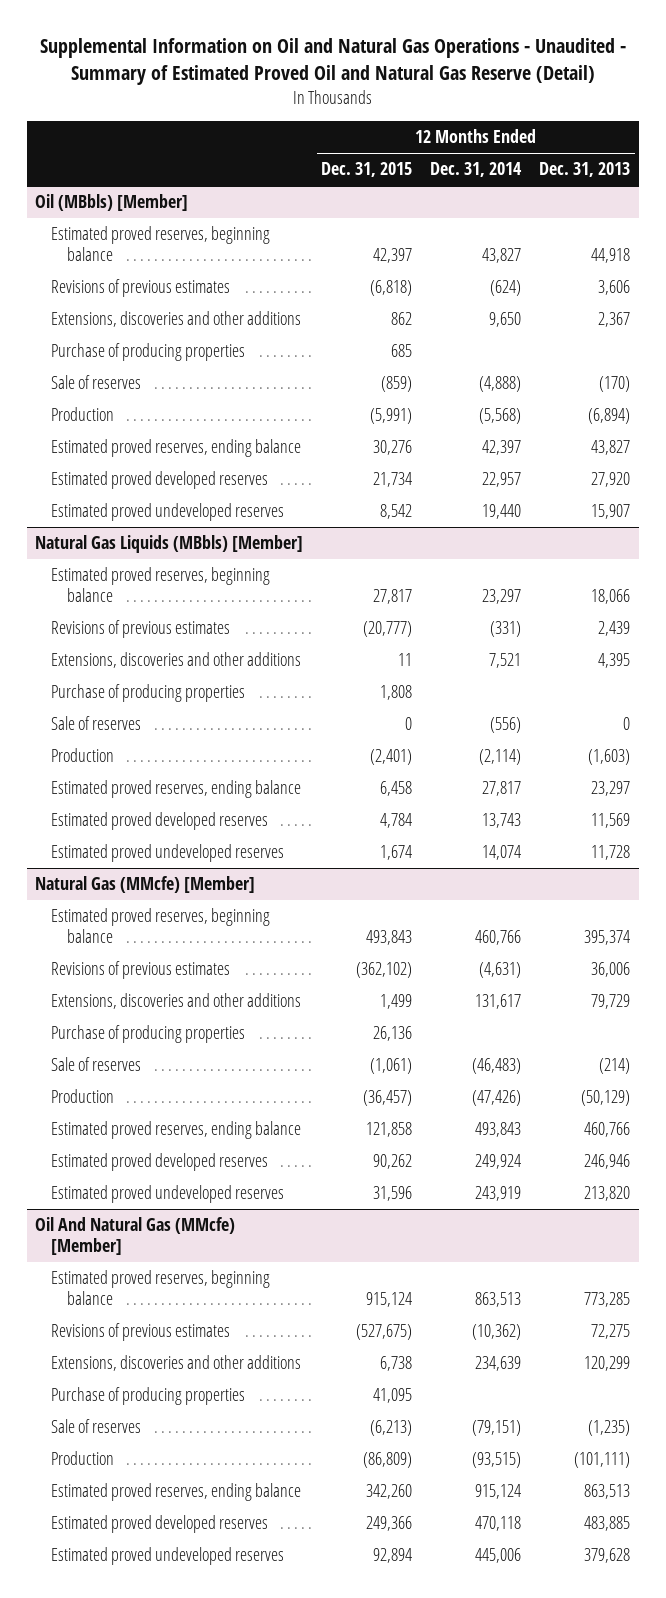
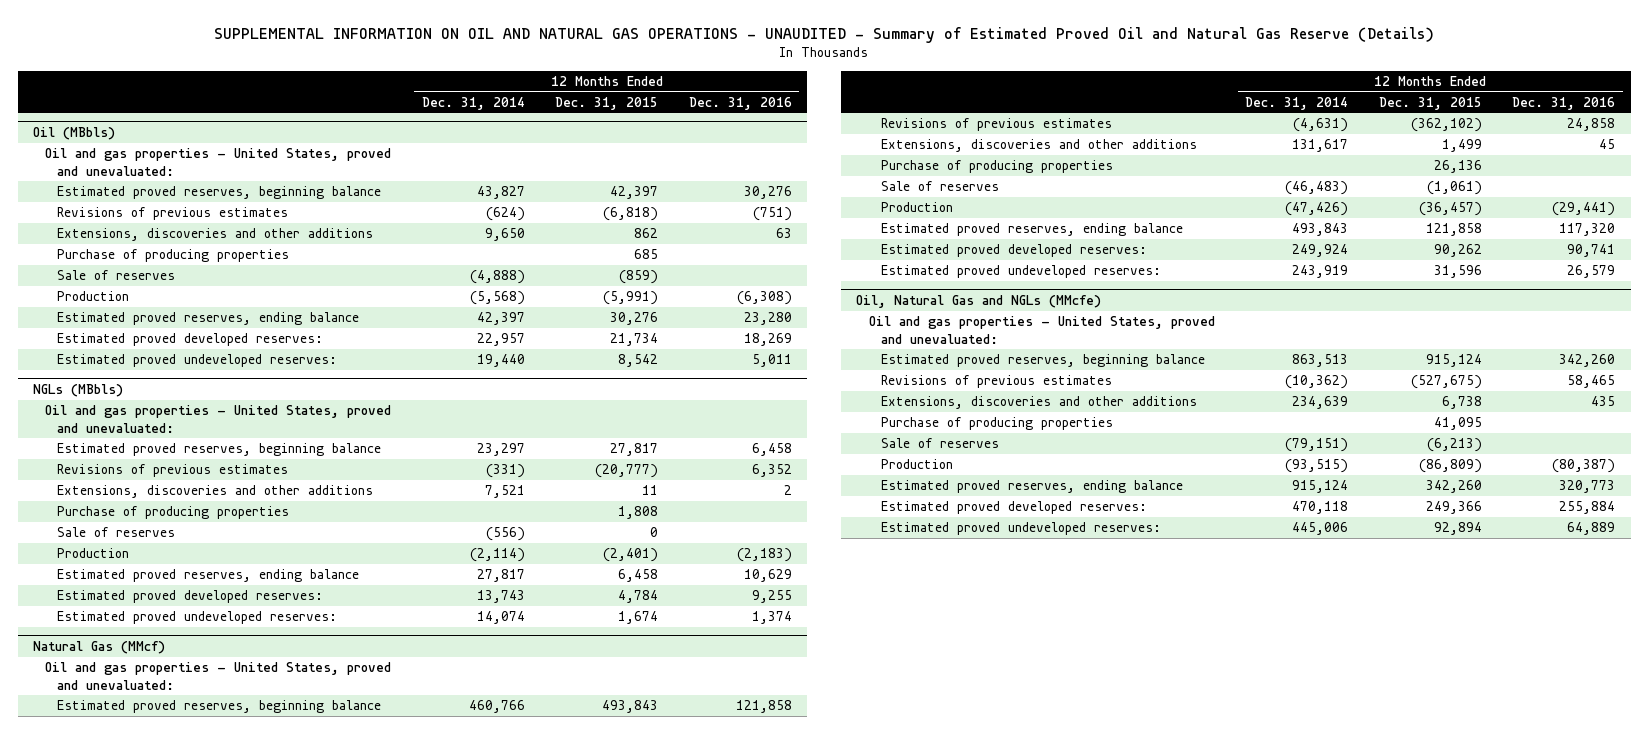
- Supplemental Information on Oil and Natural Gas Operations - Unaudited - Summary of Estimated Proved Oil and Natural Gas Reserve (Detail)
+ SUPPLEMENTAL INFORMATION ON OIL AND NATURAL GAS OPERATIONS - UNAUDITED - Summary of Estimated Proved Oil and Natural Gas Reserve (Details)
- | 12 Months Ended Dec. 31, 2015 | 12 Months Ended Dec. 31, 2014 | 12 Months Ended Dec. 31, 2013
+ | 12 Months Ended Dec. 31, 2014 | 12 Months Ended Dec. 31, 2015 | 12 Months Ended Dec. 31, 2016
- Oil (MBbls) [Member]
+ Oil (MBbls)
+ Oil and gas properties - United States, proved and unevaluated:
- Estimated proved developed reserves | 21,734 | 22,957 | 27,920
- Estimated proved undeveloped reserves | 8,542 | 19,440 | 15,907
- Natural Gas Liquids (MBbls) [Member]
+ Estimated proved developed reserves: | 22,957 | 21,734 | 18,269
+ Estimated proved undeveloped reserves: | 19,440 | 8,542 | 5,011
+ NGLs (MBbls)
+ Oil and gas properties - United States, proved and unevaluated:
- Estimated proved developed reserves | 4,784 | 13,743 | 11,569
- Estimated proved undeveloped reserves | 1,674 | 14,074 | 11,728
- Natural Gas (MMcfe) [Member]
+ Estimated proved developed reserves: | 13,743 | 4,784 | 9,255
+ Estimated proved undeveloped reserves: | 14,074 | 1,674 | 1,374
+ Natural Gas (MMcf)
+ Oil and gas properties - United States, proved and unevaluated:
- Estimated proved developed reserves | 90,262 | 249,924 | 246,946
- Estimated proved undeveloped reserves | 31,596 | 243,919 | 213,820
- Oil And Natural Gas (MMcfe) [Member]
+ Estimated proved developed reserves: | 249,924 | 90,262 | 90,741
+ Estimated proved undeveloped reserves: | 243,919 | 31,596 | 26,579
+ Oil, Natural Gas and NGLs (MMcfe)
+ Oil and gas properties - United States, proved and unevaluated:
- Estimated proved developed reserves | 249,366 | 470,118 | 483,885
- Estimated proved undeveloped reserves | 92,894 | 445,006 | 379,628
+ Estimated proved developed reserves: | 470,118 | 249,366 | 255,884
+ Estimated proved undeveloped reserves: | 445,006 | 92,894 | 64,889

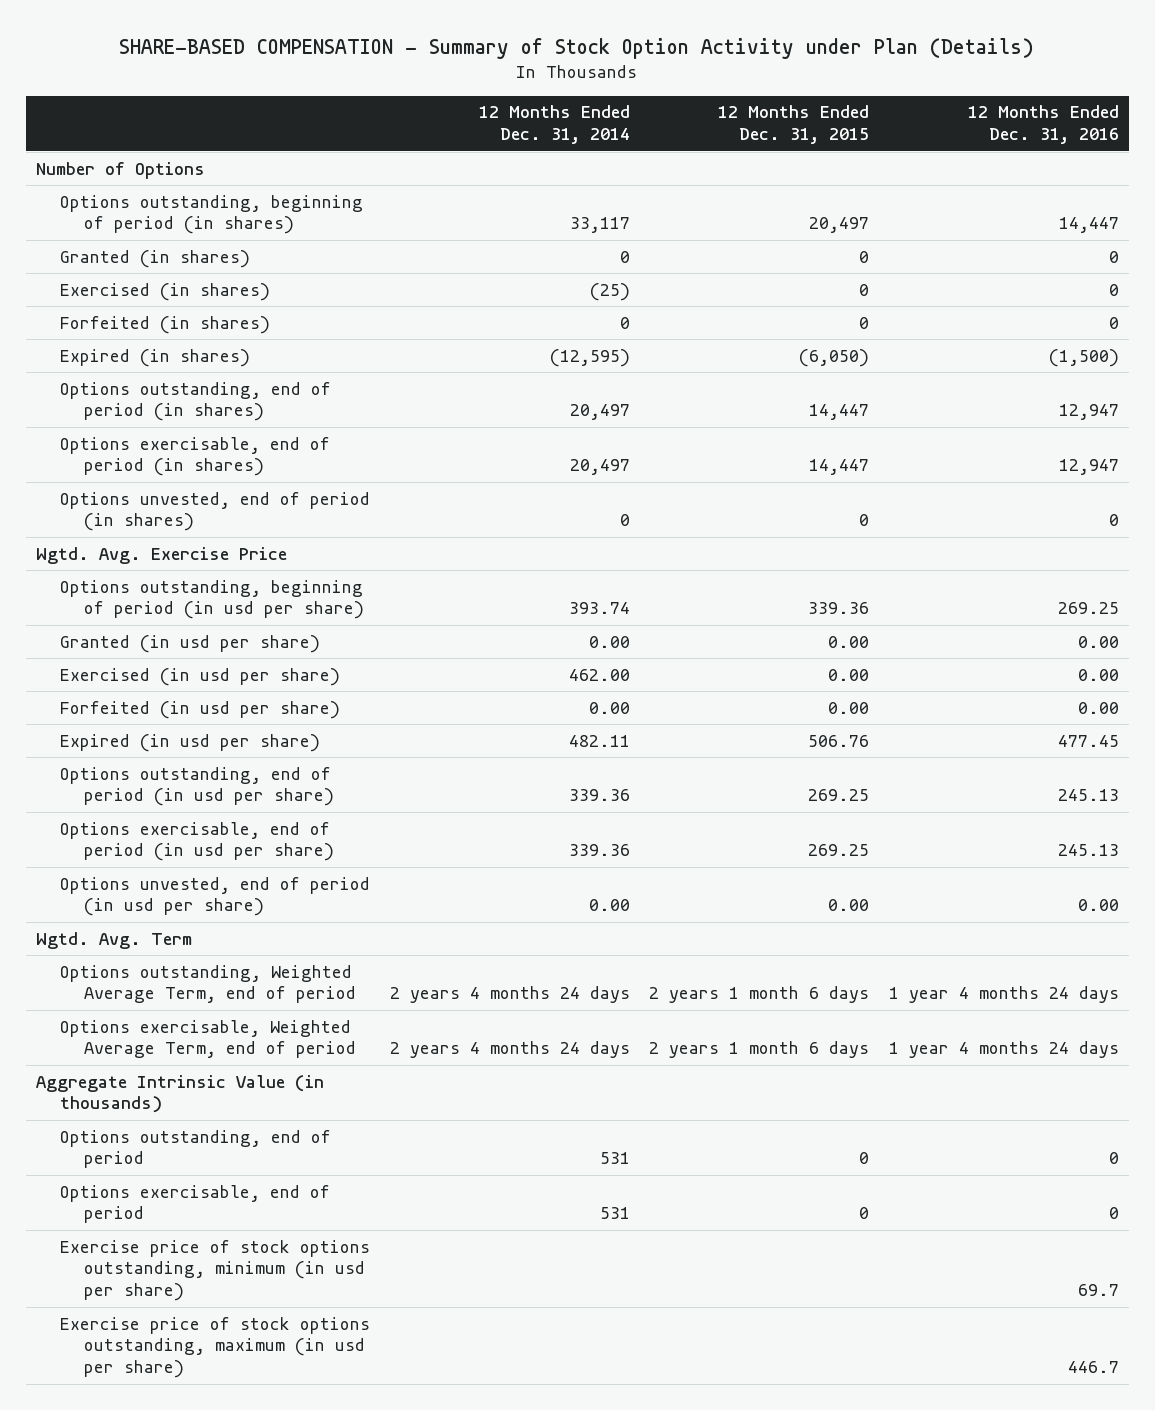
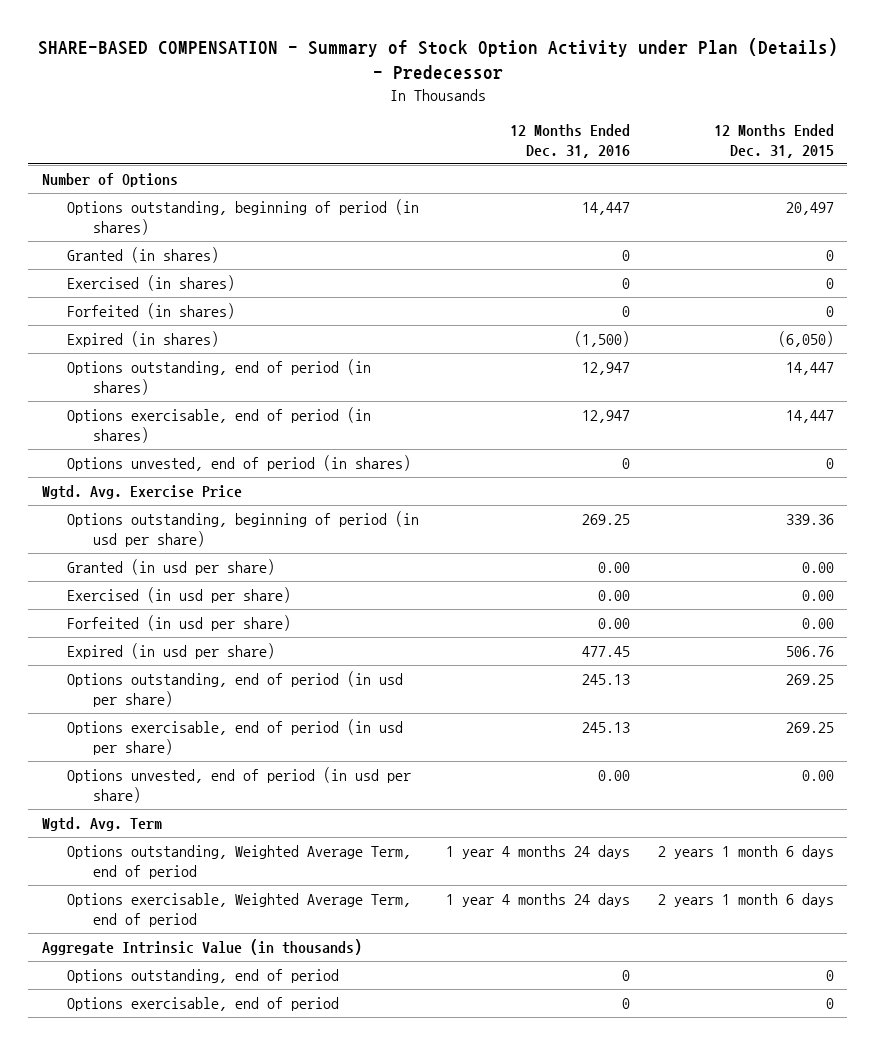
- SHARE-BASED COMPENSATION - Summary of Stock Option Activity under Plan (Details)
+ SHARE-BASED COMPENSATION - Summary of Stock Option Activity under Plan (Details) - Predecessor
- | 12 Months Ended Dec. 31, 2014 | 12 Months Ended Dec. 31, 2015 | 12 Months Ended Dec. 31, 2016
+ | 12 Months Ended Dec. 31, 2016 | 12 Months Ended Dec. 31, 2015
- Exercise price of stock options outstanding, minimum (in usd per share) | | | 69.7
- Exercise price of stock options outstanding, maximum (in usd per share) | | | 446.7

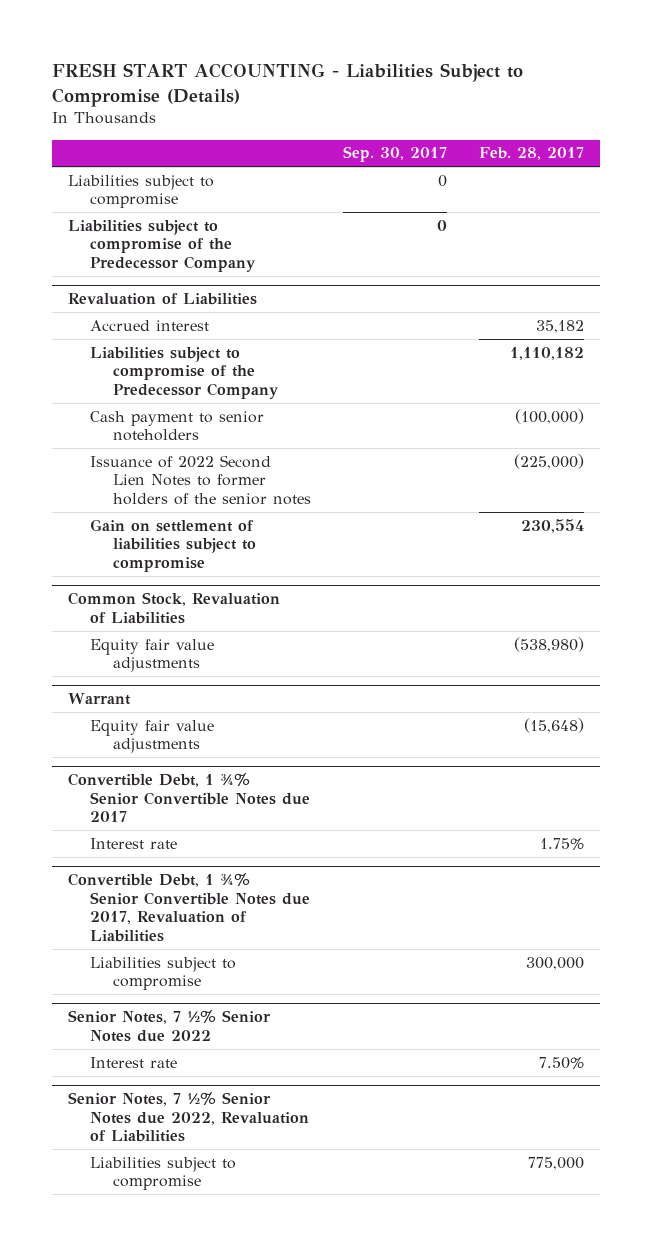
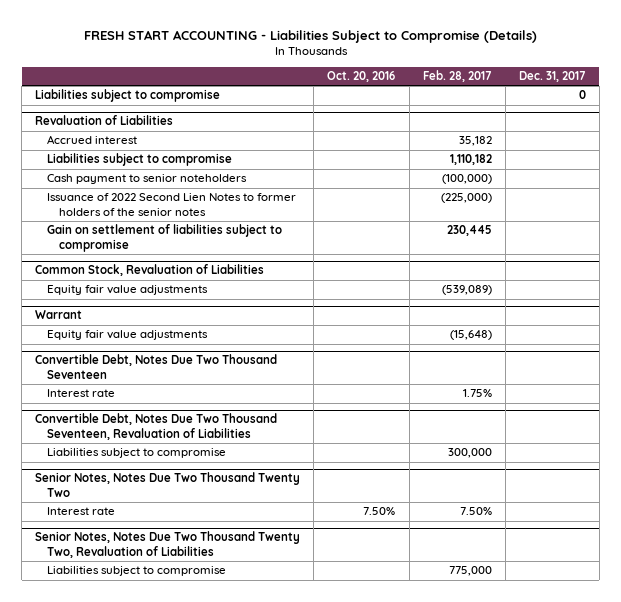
- | Sep. 30, 2017 | Feb. 28, 2017
+ | Oct. 20, 2016 | Feb. 28, 2017 | Dec. 31, 2017
- Liabilities subject to compromise of the Predecessor Company | 0 |
@ Revaluation of Liabilities
- Liabilities subject to compromise of the Predecessor Company | | 1,110,182
+ Liabilities subject to compromise | | 1,110,182 |
- Gain on settlement of liabilities subject to compromise | | 230,554
+ Gain on settlement of liabilities subject to compromise | | 230,445 |
@ Common Stock, Revaluation of Liabilities
- Equity fair value adjustments | | (538,980)
+ Equity fair value adjustments | | (539,089) |
- Convertible Debt, 1 ¾% Senior Convertible Notes due 2017
+ Convertible Debt, Notes Due Two Thousand Seventeen
- Convertible Debt, 1 ¾% Senior Convertible Notes due 2017, Revaluation of Liabilities
+ Convertible Debt, Notes Due Two Thousand Seventeen, Revaluation of Liabilities
- Senior Notes, 7 ½% Senior Notes due 2022
+ Senior Notes, Notes Due Two Thousand Twenty Two
- Senior Notes, 7 ½% Senior Notes due 2022, Revaluation of Liabilities
+ Senior Notes, Notes Due Two Thousand Twenty Two, Revaluation of Liabilities

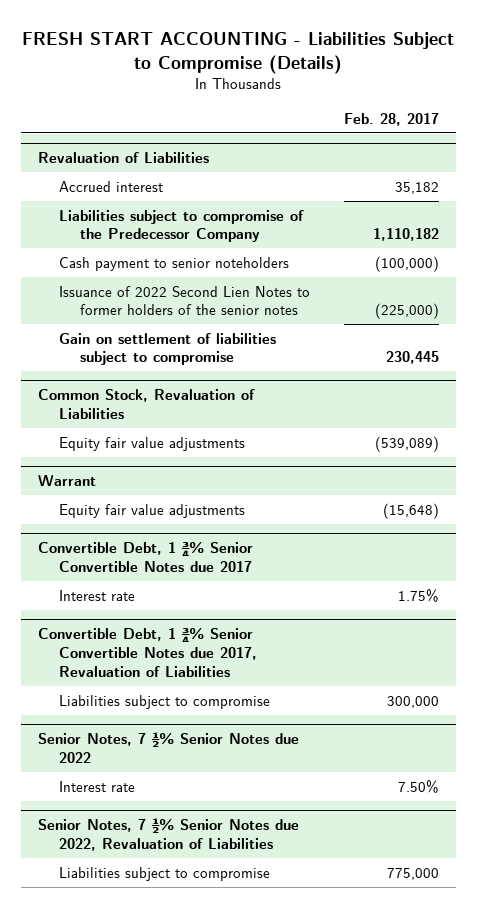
- | Oct. 20, 2016 | Feb. 28, 2017 | Dec. 31, 2017
+ | Feb. 28, 2017
- Liabilities subject to compromise | | | 0
@ Revaluation of Liabilities
- Liabilities subject to compromise | | 1,110,182 |
+ Liabilities subject to compromise of the Predecessor Company | 1,110,182
- Convertible Debt, Notes Due Two Thousand Seventeen
+ Convertible Debt, 1 ¾% Senior Convertible Notes due 2017
- Convertible Debt, Notes Due Two Thousand Seventeen, Revaluation of Liabilities
+ Convertible Debt, 1 ¾% Senior Convertible Notes due 2017, Revaluation of Liabilities
- Senior Notes, Notes Due Two Thousand Twenty Two
+ Senior Notes, 7 ½% Senior Notes due 2022
- Senior Notes, Notes Due Two Thousand Twenty Two, Revaluation of Liabilities
+ Senior Notes, 7 ½% Senior Notes due 2022, Revaluation of Liabilities

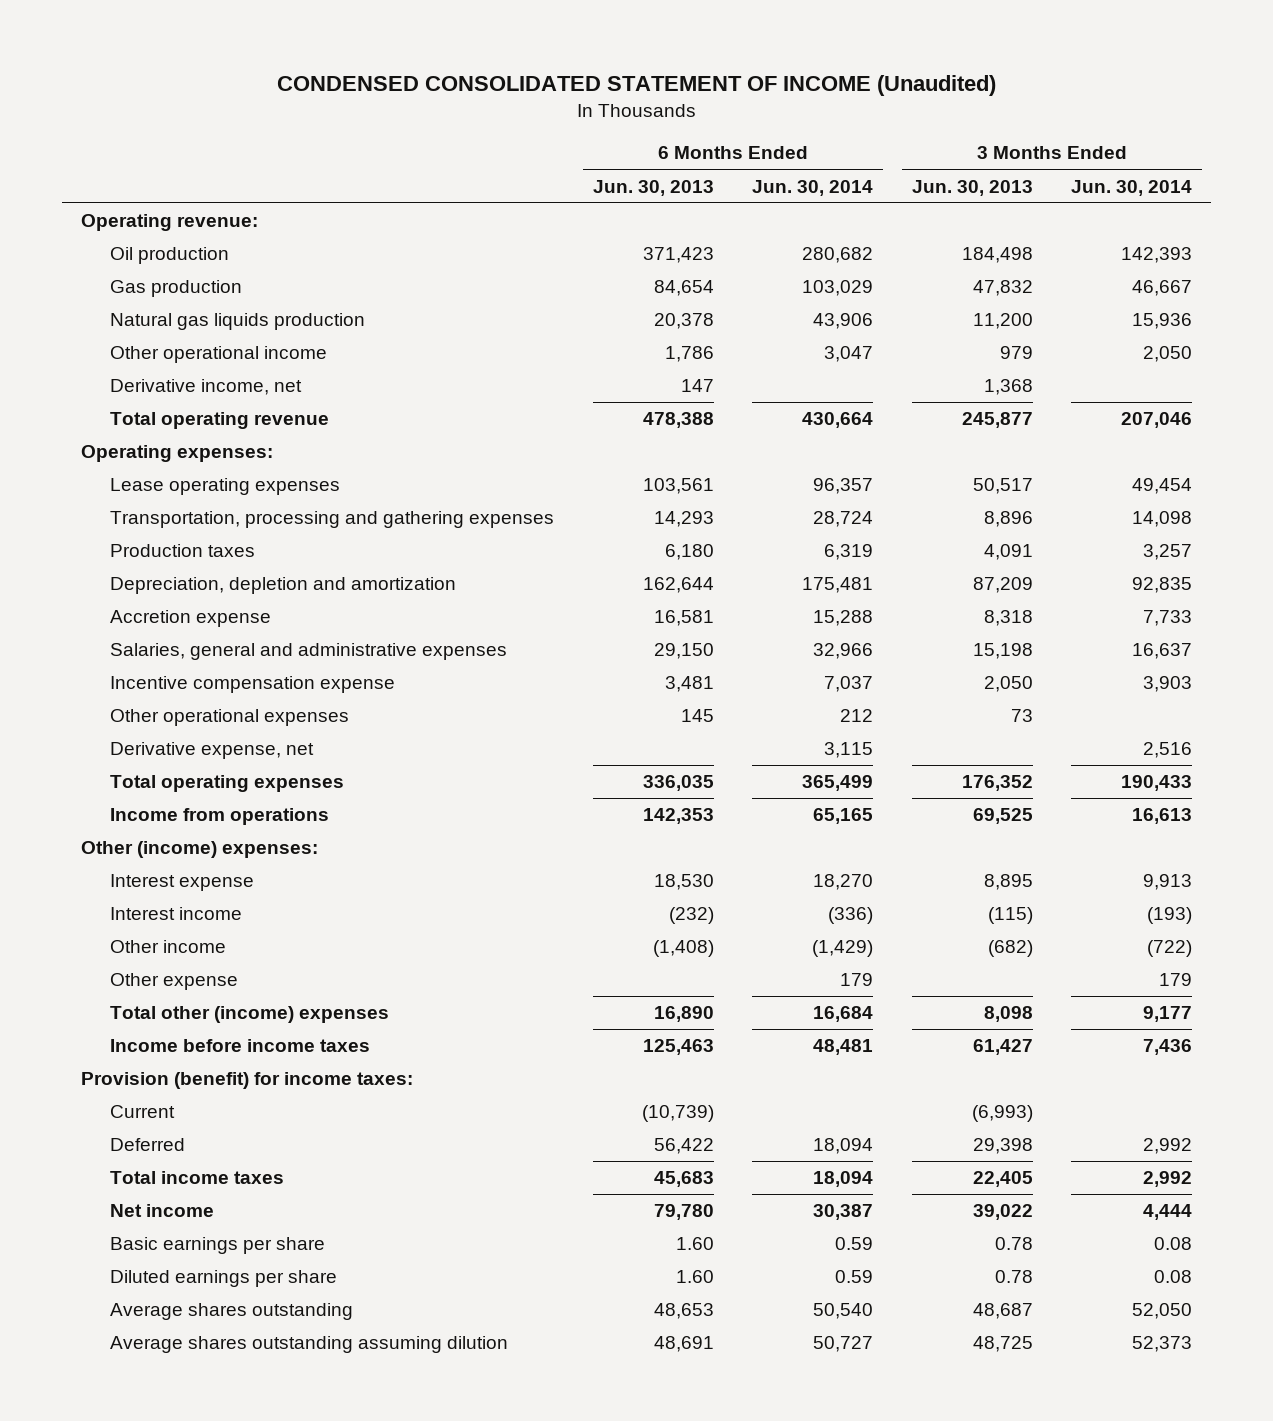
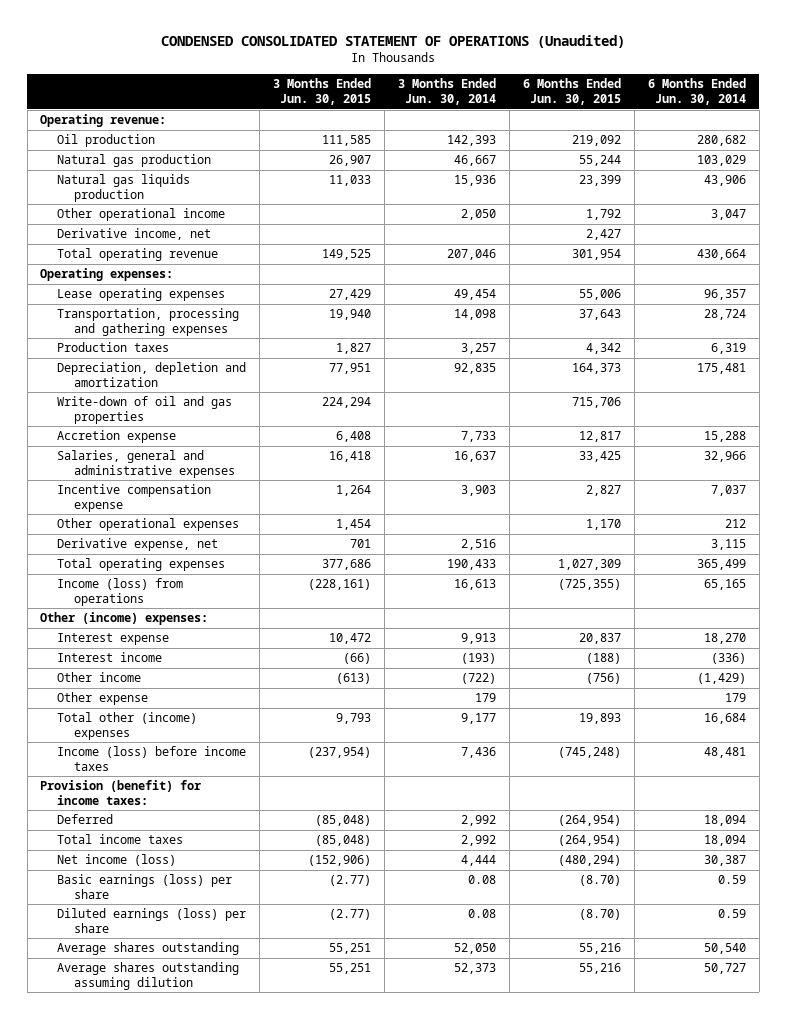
- CONDENSED CONSOLIDATED STATEMENT OF INCOME (Unaudited)
+ CONDENSED CONSOLIDATED STATEMENT OF OPERATIONS (Unaudited)
- | 6 Months Ended Jun. 30, 2013 | 6 Months Ended Jun. 30, 2014 | 3 Months Ended Jun. 30, 2013 | 3 Months Ended Jun. 30, 2014
+ | 3 Months Ended Jun. 30, 2015 | 3 Months Ended Jun. 30, 2014 | 6 Months Ended Jun. 30, 2015 | 6 Months Ended Jun. 30, 2014
- Gas production | 84,654 | 103,029 | 47,832 | 46,667
+ Natural gas production | 26,907 | 46,667 | 55,244 | 103,029
+ Write-down of oil and gas properties | 224,294 | | 715,706 |
- Income from operations | 142,353 | 65,165 | 69,525 | 16,613
+ Income (loss) from operations | (228,161) | 16,613 | (725,355) | 65,165
- Income before income taxes | 125,463 | 48,481 | 61,427 | 7,436
+ Income (loss) before income taxes | (237,954) | 7,436 | (745,248) | 48,481
- Current | (10,739) | | (6,993) |
- Net income | 79,780 | 30,387 | 39,022 | 4,444
- Basic earnings per share | 1.60 | 0.59 | 0.78 | 0.08
- Diluted earnings per share | 1.60 | 0.59 | 0.78 | 0.08
+ Net income (loss) | (152,906) | 4,444 | (480,294) | 30,387
+ Basic earnings (loss) per share | (2.77) | 0.08 | (8.70) | 0.59
+ Diluted earnings (loss) per share | (2.77) | 0.08 | (8.70) | 0.59

